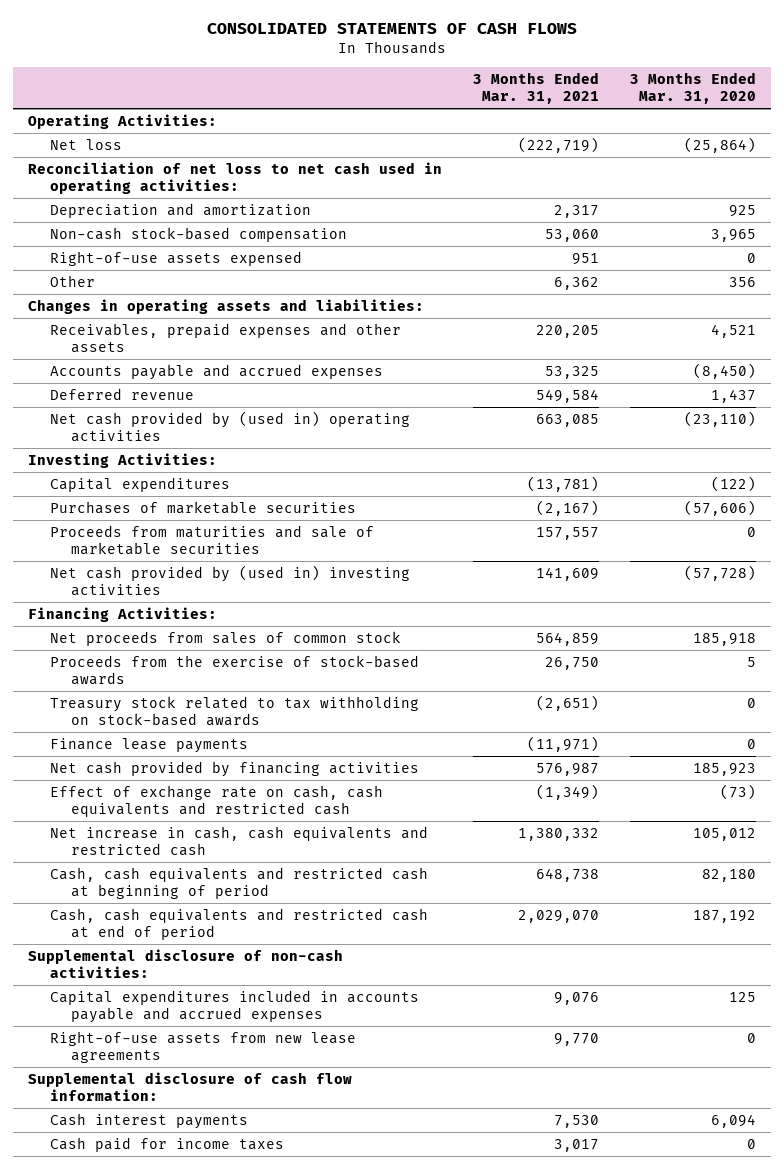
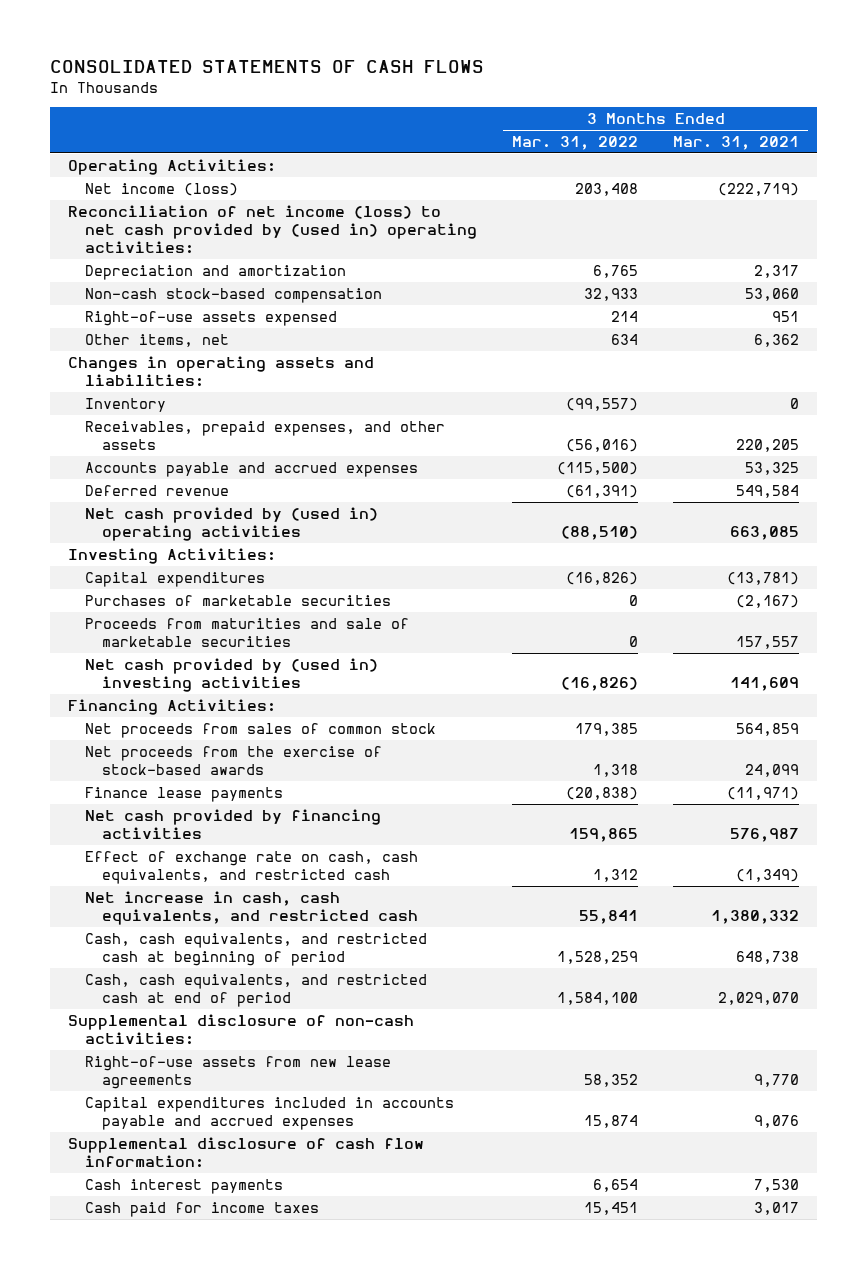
- | 3 Months Ended Mar. 31, 2021 | 3 Months Ended Mar. 31, 2020
+ | 3 Months Ended Mar. 31, 2022 | 3 Months Ended Mar. 31, 2021
- Net loss | (222,719) | (25,864)
- Reconciliation of net loss to net cash used in operating activities:
+ Net income (loss) | 203,408 | (222,719)
+ Reconciliation of net income (loss) to net cash provided by (used in) operating activities:
- Other | 6,362 | 356
+ Other items, net | 634 | 6,362
- Receivables, prepaid expenses and other assets | 220,205 | 4,521
+ Inventory | (99,557) | 0
+ Receivables, prepaid expenses, and other assets | (56,016) | 220,205
- Proceeds from the exercise of stock-based awards | 26,750 | 5
- Treasury stock related to tax withholding on stock-based awards | (2,651) | 0
+ Net proceeds from the exercise of stock-based awards | 1,318 | 24,099
- Effect of exchange rate on cash, cash equivalents and restricted cash | (1,349) | (73)
- Net increase in cash, cash equivalents and restricted cash | 1,380,332 | 105,012
- Cash, cash equivalents and restricted cash at beginning of period | 648,738 | 82,180
- Cash, cash equivalents and restricted cash at end of period | 2,029,070 | 187,192
+ Effect of exchange rate on cash, cash equivalents, and restricted cash | 1,312 | (1,349)
+ Net increase in cash, cash equivalents, and restricted cash | 55,841 | 1,380,332
+ Cash, cash equivalents, and restricted cash at beginning of period | 1,528,259 | 648,738
+ Cash, cash equivalents, and restricted cash at end of period | 1,584,100 | 2,029,070
moved down: Capital expenditures included in accounts payable and accrued expenses | 15,874 | 9,076

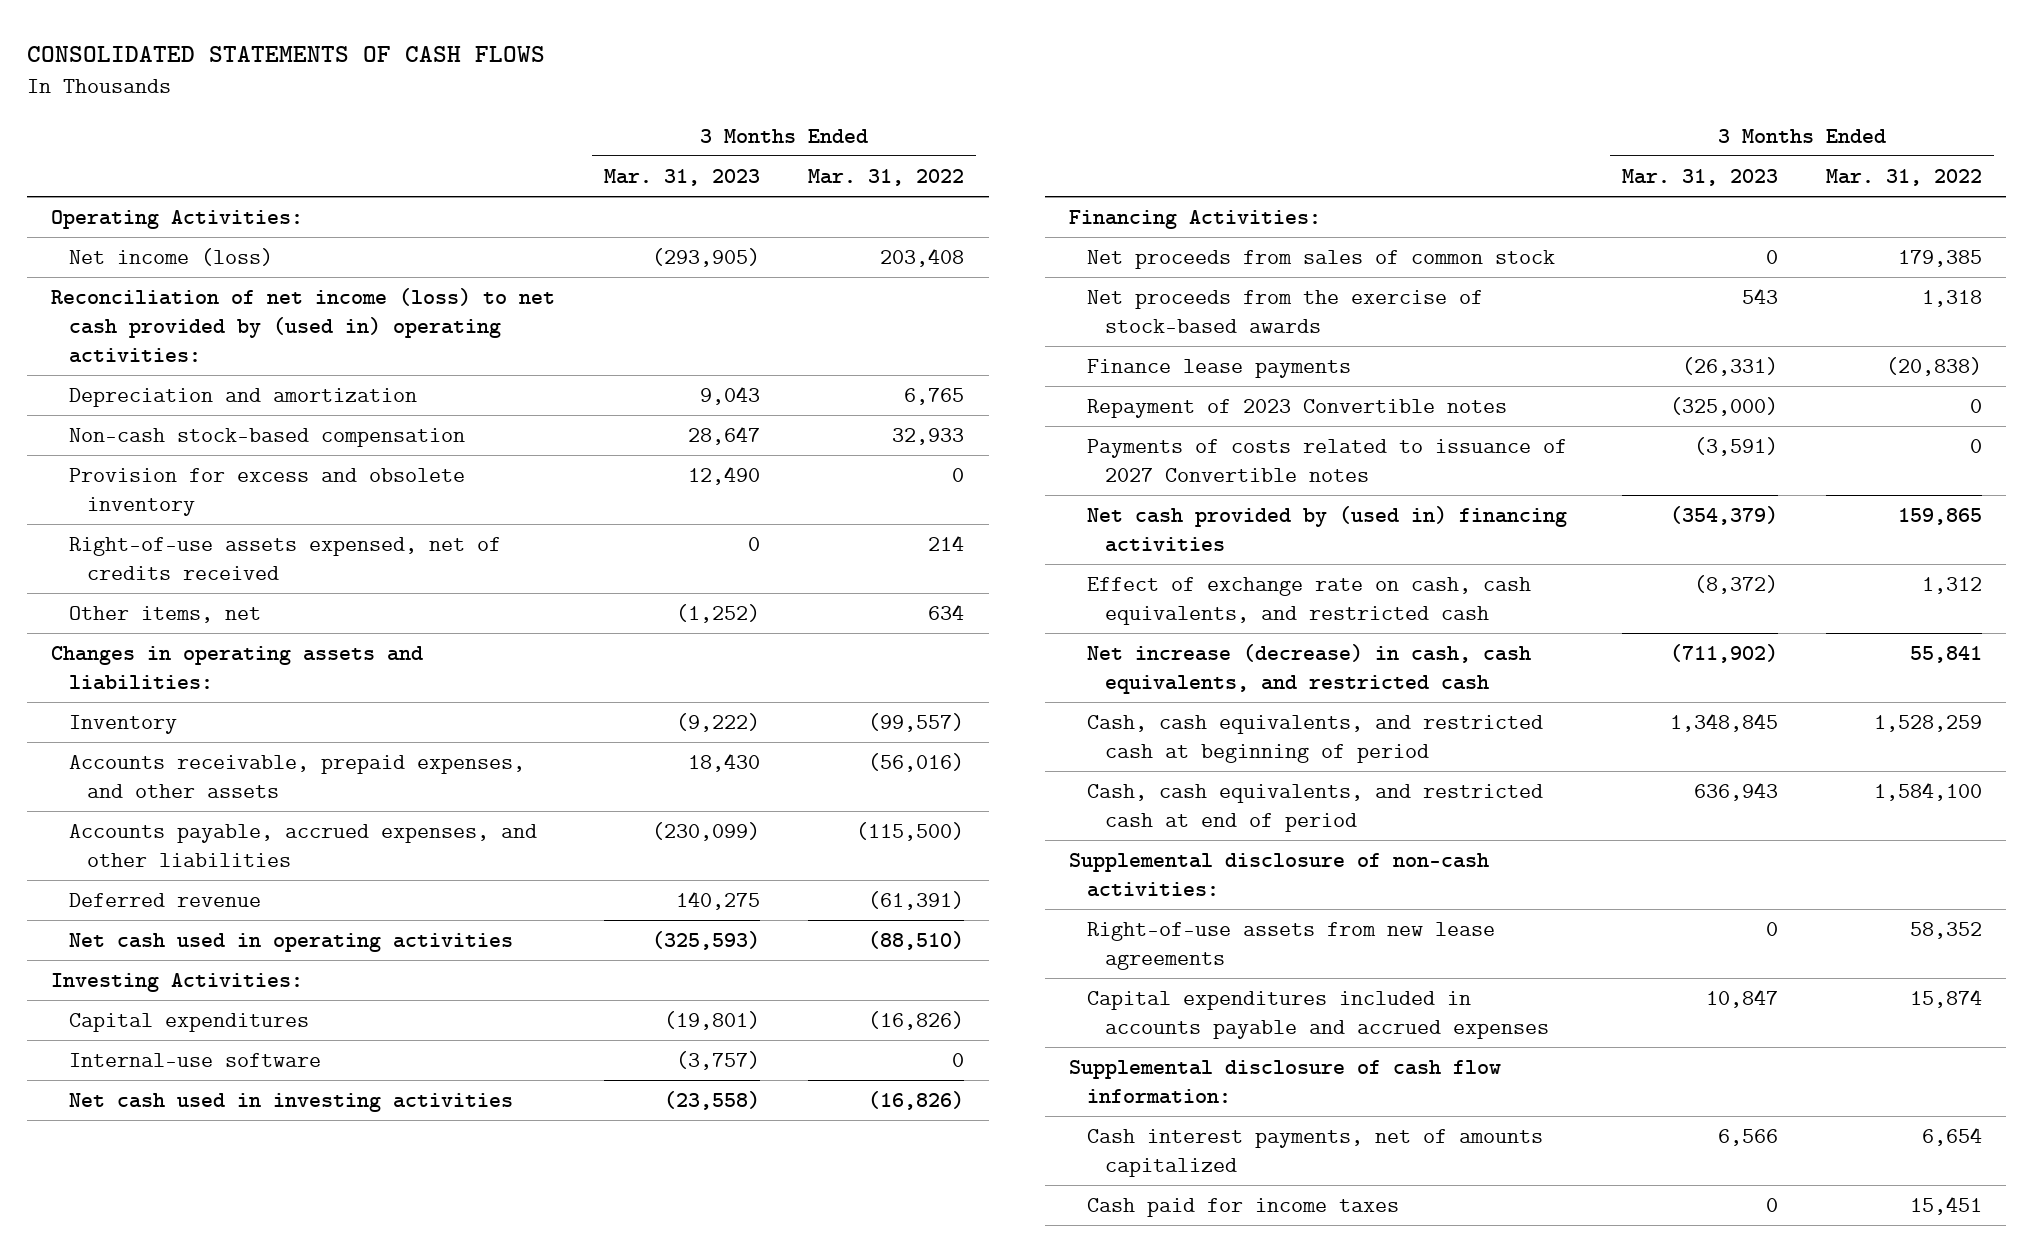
- | 3 Months Ended Mar. 31, 2022 | 3 Months Ended Mar. 31, 2021
+ | 3 Months Ended Mar. 31, 2023 | 3 Months Ended Mar. 31, 2022
- Right-of-use assets expensed | 214 | 951
+ Provision for excess and obsolete inventory | 12,490 | 0
+ Right-of-use assets expensed, net of credits received | 0 | 214
- Receivables, prepaid expenses, and other assets | (56,016) | 220,205
- Accounts payable and accrued expenses | (115,500) | 53,325
+ Accounts receivable, prepaid expenses, and other assets | 18,430 | (56,016)
+ Accounts payable, accrued expenses, and other liabilities | (230,099) | (115,500)
- Net cash provided by (used in) operating activities | (88,510) | 663,085
+ Net cash used in operating activities | (325,593) | (88,510)
- Purchases of marketable securities | 0 | (2,167)
- Proceeds from maturities and sale of marketable securities | 0 | 157,557
- Net cash provided by (used in) investing activities | (16,826) | 141,609
+ Internal-use software | (3,757) | 0
+ Net cash used in investing activities | (23,558) | (16,826)
- Net cash provided by financing activities | 159,865 | 576,987
+ Repayment of 2023 Convertible notes | (325,000) | 0
+ Payments of costs related to issuance of 2027 Convertible notes | (3,591) | 0
+ Net cash provided by (used in) financing activities | (354,379) | 159,865
- Net increase in cash, cash equivalents, and restricted cash | 55,841 | 1,380,332
+ Net increase (decrease) in cash, cash equivalents, and restricted cash | (711,902) | 55,841
- Cash interest payments | 6,654 | 7,530
+ Cash interest payments, net of amounts capitalized | 6,566 | 6,654

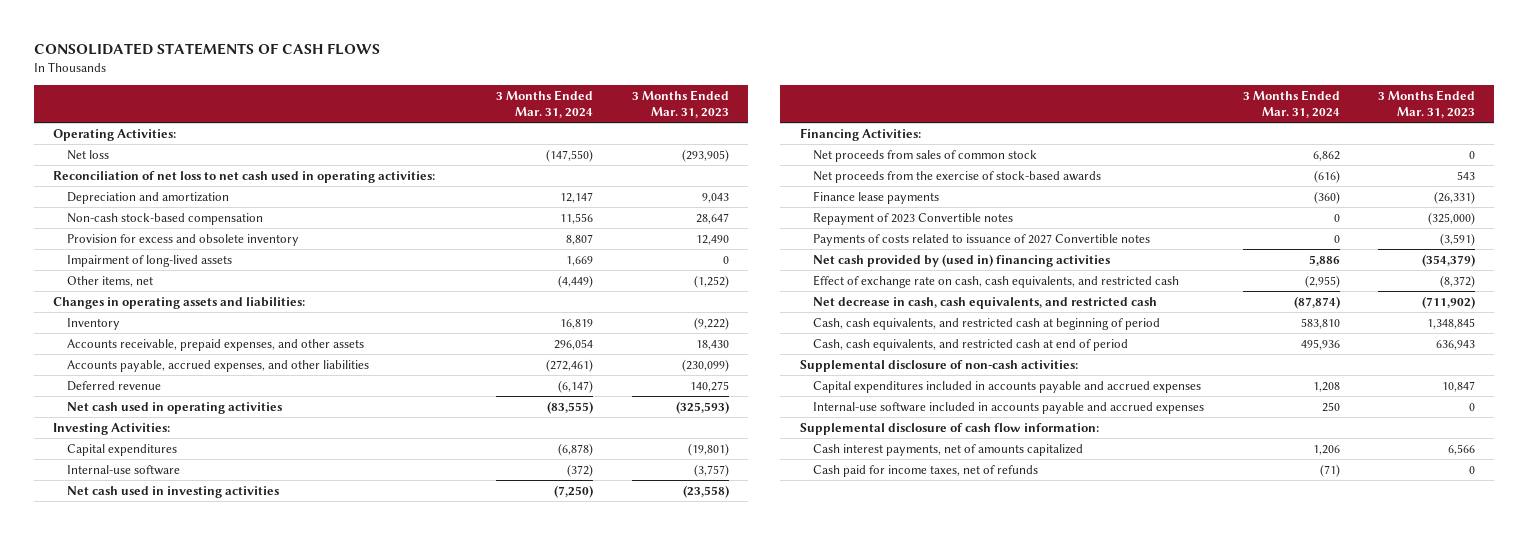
- | 3 Months Ended Mar. 31, 2023 | 3 Months Ended Mar. 31, 2022
+ | 3 Months Ended Mar. 31, 2024 | 3 Months Ended Mar. 31, 2023
- Net income (loss) | (293,905) | 203,408
- Reconciliation of net income (loss) to net cash provided by (used in) operating activities:
+ Net loss | (147,550) | (293,905)
+ Reconciliation of net loss to net cash used in operating activities:
- Right-of-use assets expensed, net of credits received | 0 | 214
+ Impairment of long-lived assets | 1,669 | 0
- Net increase (decrease) in cash, cash equivalents, and restricted cash | (711,902) | 55,841
+ Net decrease in cash, cash equivalents, and restricted cash | (87,874) | (711,902)
- Right-of-use assets from new lease agreements | 0 | 58,352
+ Internal-use software included in accounts payable and accrued expenses | 250 | 0
- Cash paid for income taxes | 0 | 15,451
+ Cash paid for income taxes, net of refunds | (71) | 0

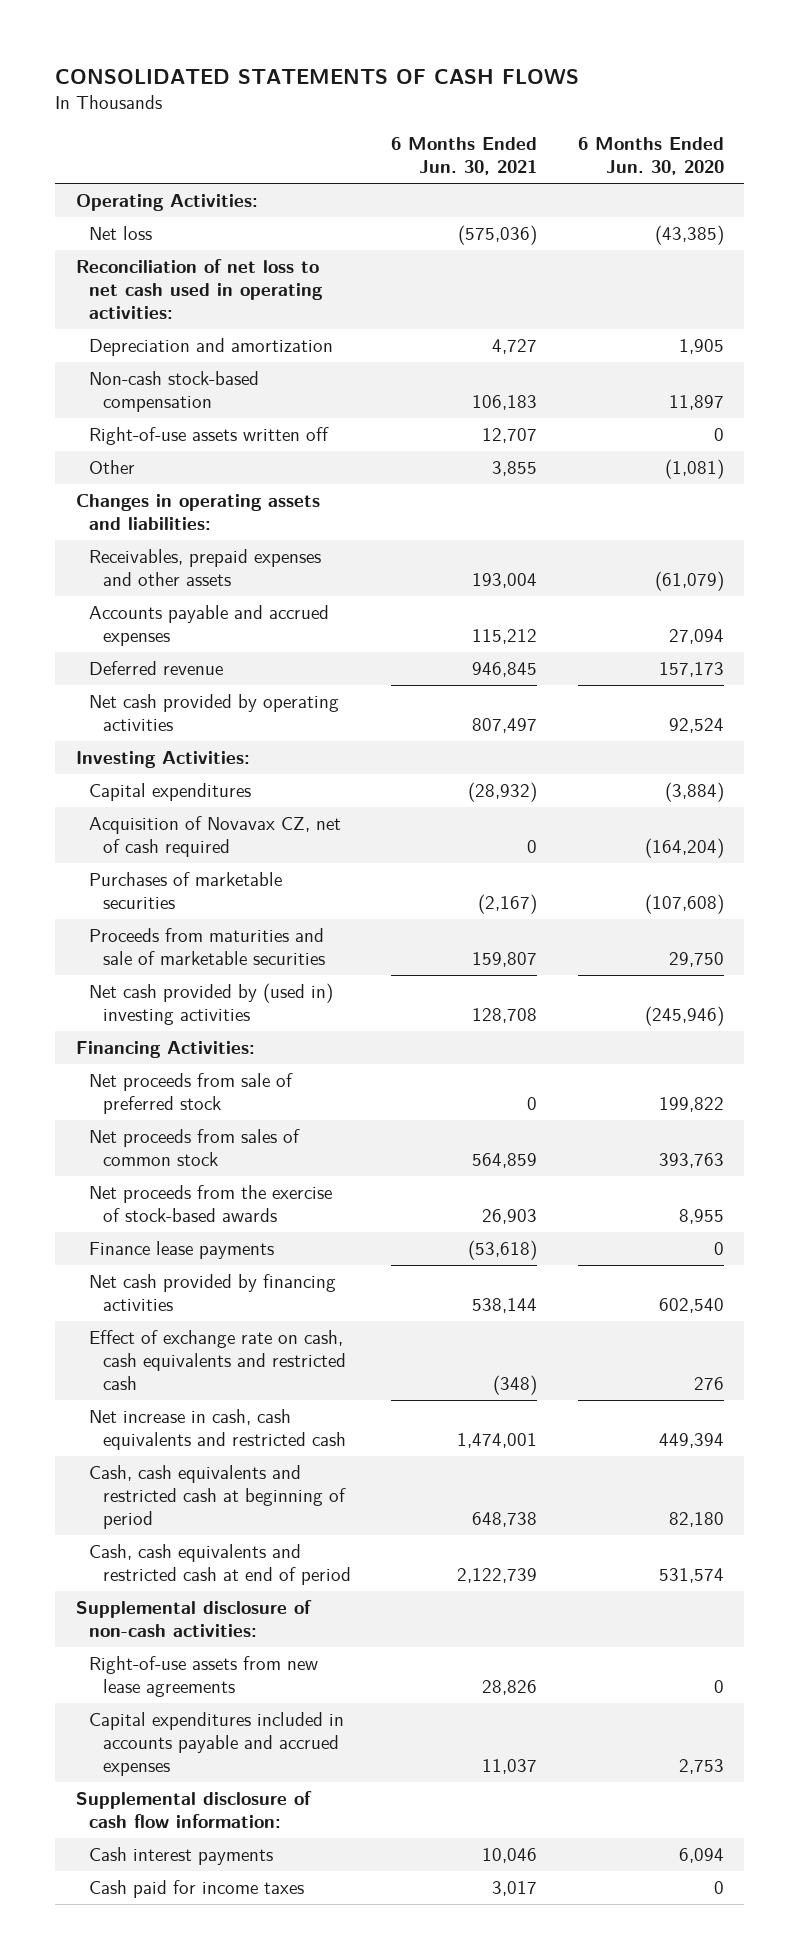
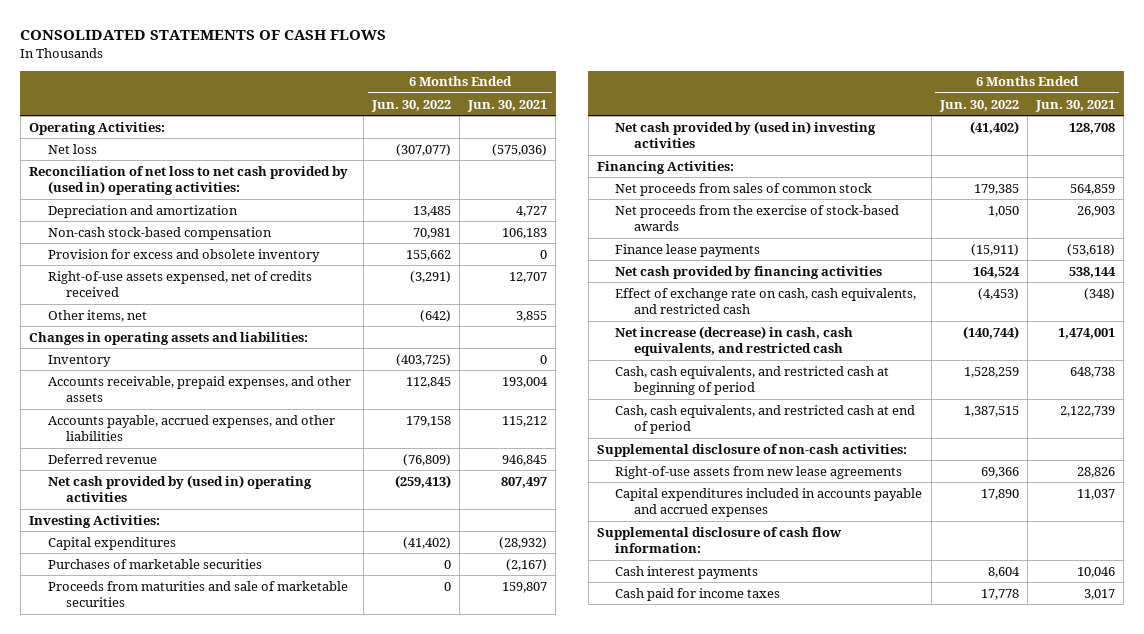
- | 6 Months Ended Jun. 30, 2021 | 6 Months Ended Jun. 30, 2020
+ | 6 Months Ended Jun. 30, 2022 | 6 Months Ended Jun. 30, 2021
- Reconciliation of net loss to net cash used in operating activities:
+ Reconciliation of net loss to net cash provided by (used in) operating activities:
- Right-of-use assets written off | 12,707 | 0
- Other | 3,855 | (1,081)
+ Provision for excess and obsolete inventory | 155,662 | 0
+ Right-of-use assets expensed, net of credits received | (3,291) | 12,707
+ Other items, net | (642) | 3,855
- Receivables, prepaid expenses and other assets | 193,004 | (61,079)
- Accounts payable and accrued expenses | 115,212 | 27,094
+ Inventory | (403,725) | 0
+ Accounts receivable, prepaid expenses, and other assets | 112,845 | 193,004
+ Accounts payable, accrued expenses, and other liabilities | 179,158 | 115,212
- Net cash provided by operating activities | 807,497 | 92,524
+ Net cash provided by (used in) operating activities | (259,413) | 807,497
- Acquisition of Novavax CZ, net of cash required | 0 | (164,204)
- Net proceeds from sale of preferred stock | 0 | 199,822
- Effect of exchange rate on cash, cash equivalents and restricted cash | (348) | 276
- Net increase in cash, cash equivalents and restricted cash | 1,474,001 | 449,394
- Cash, cash equivalents and restricted cash at beginning of period | 648,738 | 82,180
- Cash, cash equivalents and restricted cash at end of period | 2,122,739 | 531,574
+ Effect of exchange rate on cash, cash equivalents, and restricted cash | (4,453) | (348)
+ Net increase (decrease) in cash, cash equivalents, and restricted cash | (140,744) | 1,474,001
+ Cash, cash equivalents, and restricted cash at beginning of period | 1,528,259 | 648,738
+ Cash, cash equivalents, and restricted cash at end of period | 1,387,515 | 2,122,739

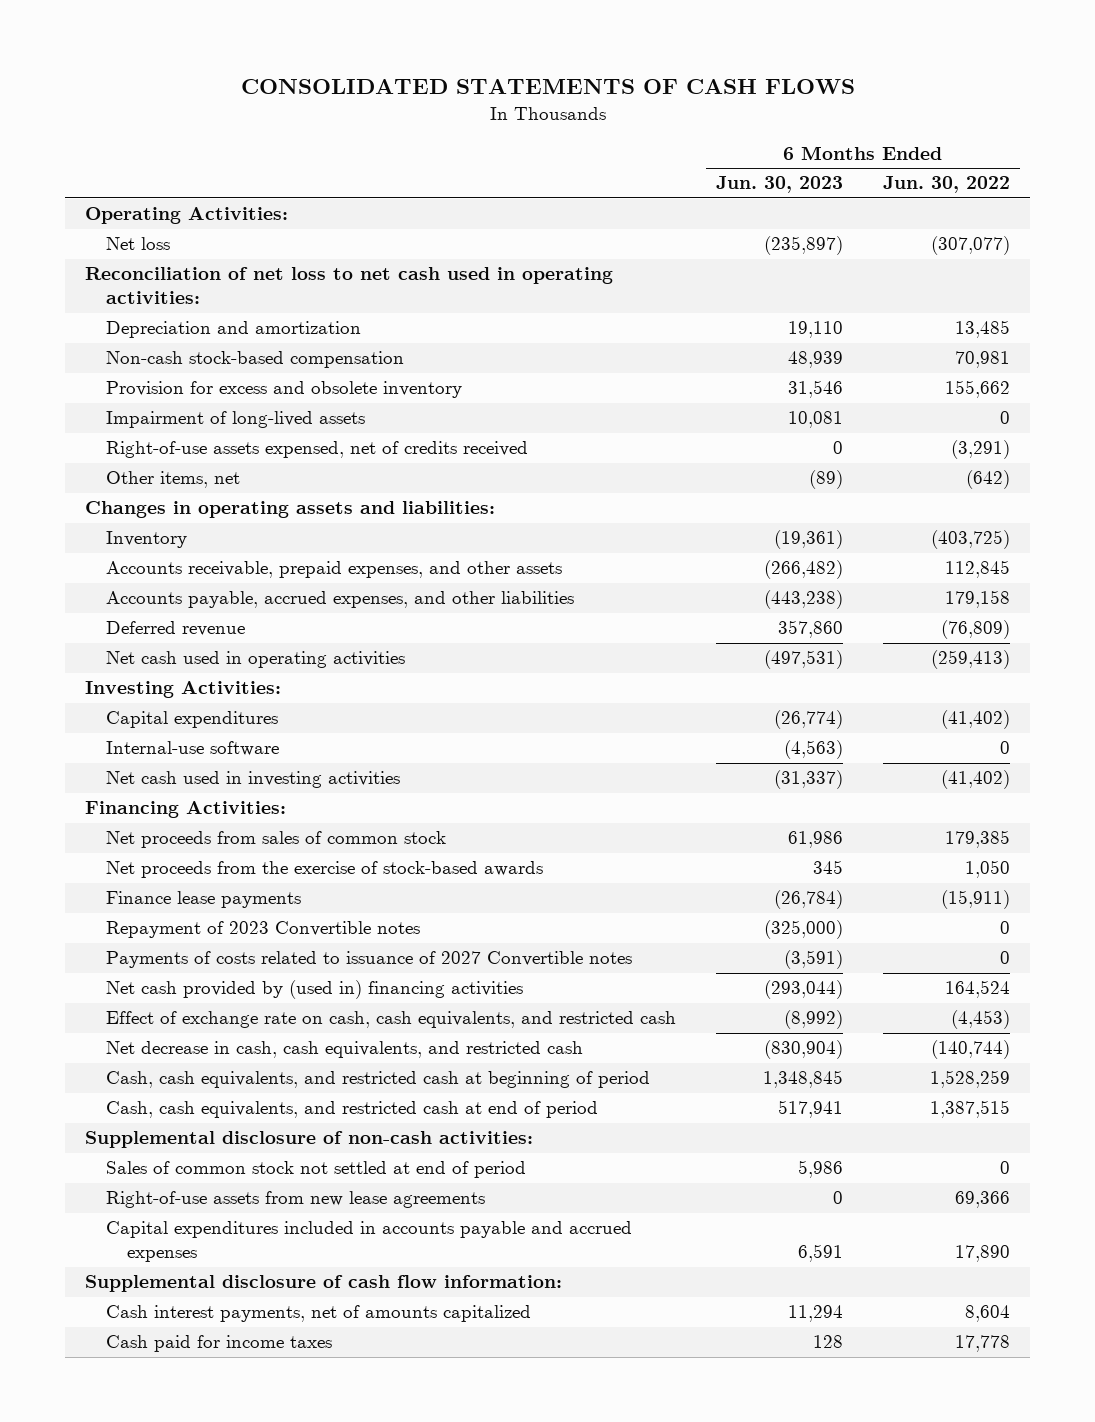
- | 6 Months Ended Jun. 30, 2022 | 6 Months Ended Jun. 30, 2021
+ | 6 Months Ended Jun. 30, 2023 | 6 Months Ended Jun. 30, 2022
- Reconciliation of net loss to net cash provided by (used in) operating activities:
+ Reconciliation of net loss to net cash used in operating activities:
+ Impairment of long-lived assets | 10,081 | 0
- Net cash provided by (used in) operating activities | (259,413) | 807,497
+ Net cash used in operating activities | (497,531) | (259,413)
- Purchases of marketable securities | 0 | (2,167)
- Proceeds from maturities and sale of marketable securities | 0 | 159,807
- Net cash provided by (used in) investing activities | (41,402) | 128,708
+ Internal-use software | (4,563) | 0
+ Net cash used in investing activities | (31,337) | (41,402)
- Net cash provided by financing activities | 164,524 | 538,144
+ Repayment of 2023 Convertible notes | (325,000) | 0
+ Payments of costs related to issuance of 2027 Convertible notes | (3,591) | 0
+ Net cash provided by (used in) financing activities | (293,044) | 164,524
- Net increase (decrease) in cash, cash equivalents, and restricted cash | (140,744) | 1,474,001
+ Net decrease in cash, cash equivalents, and restricted cash | (830,904) | (140,744)
+ Sales of common stock not settled at end of period | 5,986 | 0
- Cash interest payments | 8,604 | 10,046
+ Cash interest payments, net of amounts capitalized | 11,294 | 8,604

